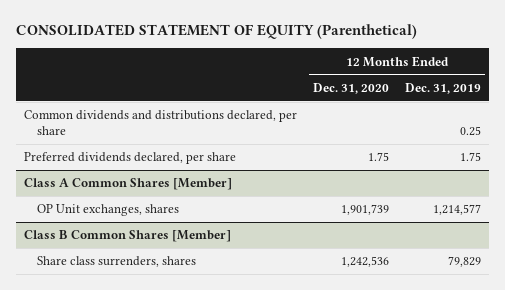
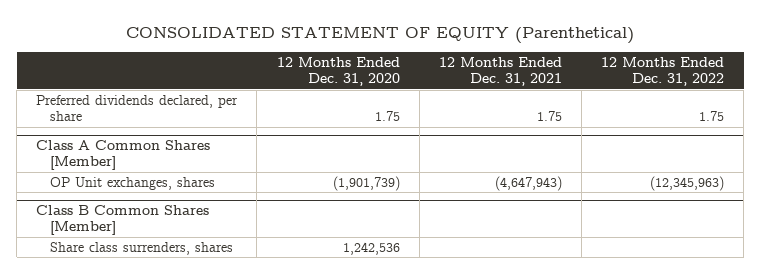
- | 12 Months Ended Dec. 31, 2020 | 12 Months Ended Dec. 31, 2019
+ | 12 Months Ended Dec. 31, 2020 | 12 Months Ended Dec. 31, 2021 | 12 Months Ended Dec. 31, 2022
- Common dividends and distributions declared, per share | | 0.25
@ Class A Common Shares [Member]
- OP Unit exchanges, shares | 1,901,739 | 1,214,577
+ OP Unit exchanges, shares | (1,901,739) | (4,647,943) | (12,345,963)

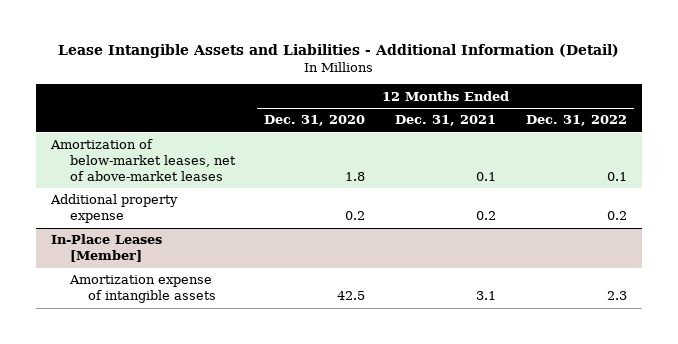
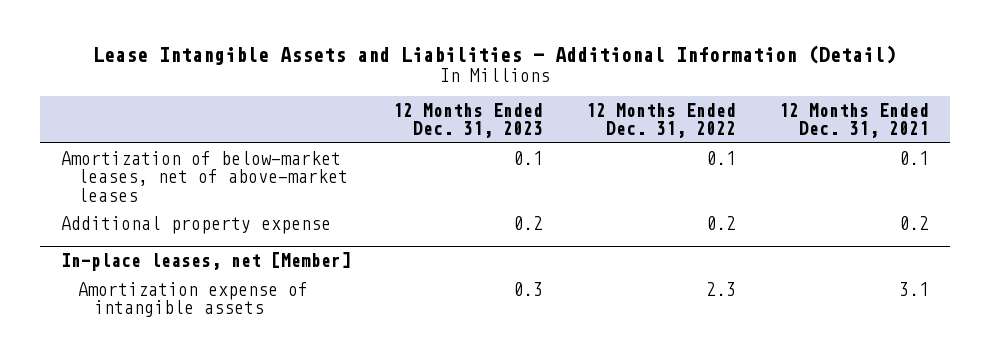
- | 12 Months Ended Dec. 31, 2020 | 12 Months Ended Dec. 31, 2021 | 12 Months Ended Dec. 31, 2022
+ | 12 Months Ended Dec. 31, 2023 | 12 Months Ended Dec. 31, 2022 | 12 Months Ended Dec. 31, 2021
- In-Place Leases [Member]
+ In-place leases, net [Member]

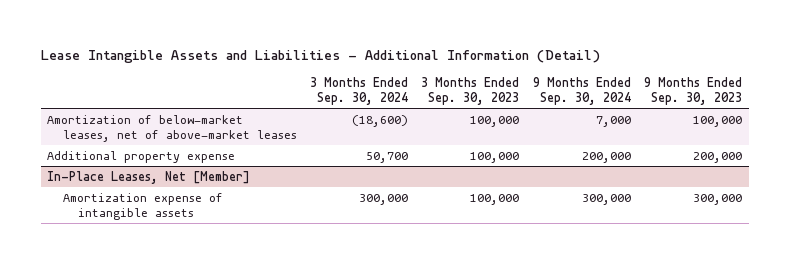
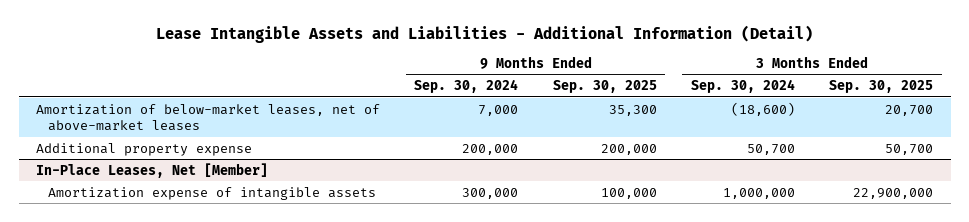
- | 3 Months Ended Sep. 30, 2024 | 3 Months Ended Sep. 30, 2023 | 9 Months Ended Sep. 30, 2024 | 9 Months Ended Sep. 30, 2023
+ | 9 Months Ended Sep. 30, 2024 | 9 Months Ended Sep. 30, 2025 | 3 Months Ended Sep. 30, 2024 | 3 Months Ended Sep. 30, 2025
@ In-Place Leases, Net [Member]
- Amortization expense of intangible assets | 300,000 | 100,000 | 300,000 | 300,000
+ Amortization expense of intangible assets | 300,000 | 100,000 | 1,000,000 | 22,900,000

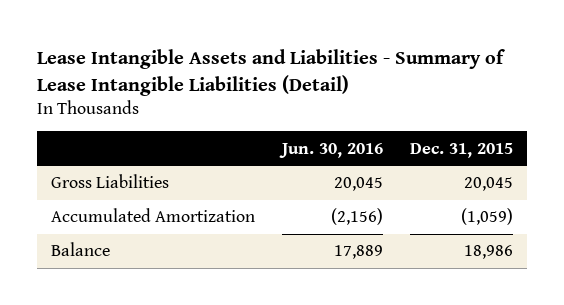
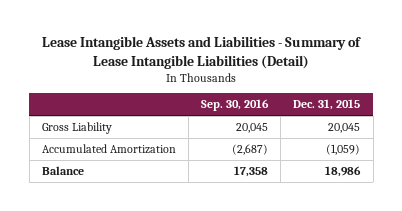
- | Jun. 30, 2016 | Dec. 31, 2015
+ | Sep. 30, 2016 | Dec. 31, 2015
- Gross Liabilities | 20,045 | 20,045
+ Gross Liability | 20,045 | 20,045

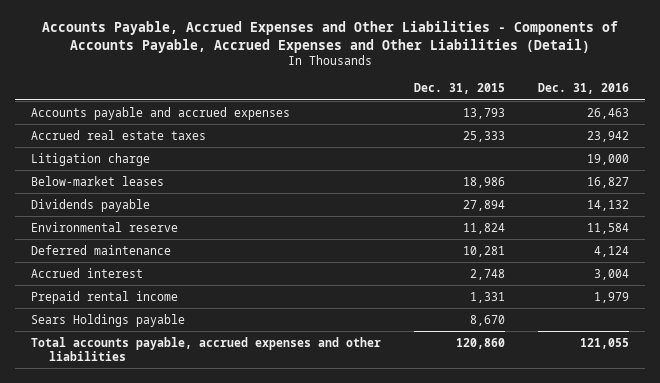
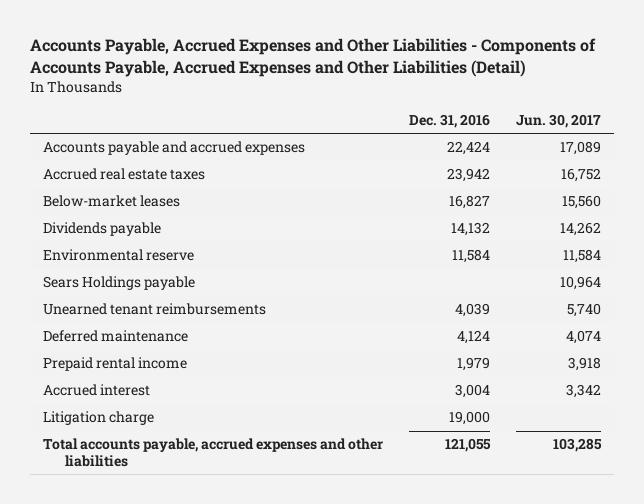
- | Dec. 31, 2015 | Dec. 31, 2016
+ | Dec. 31, 2016 | Jun. 30, 2017
- Accounts payable and accrued expenses | 13,793 | 26,463
+ Accounts payable and accrued expenses | 22,424 | 17,089
moved up: Sears Holdings payable | | 10,964
+ Unearned tenant reimbursements | 4,039 | 5,740
moved down: Accrued interest | 3,004 | 3,342
moved down: Litigation charge | 19,000 |

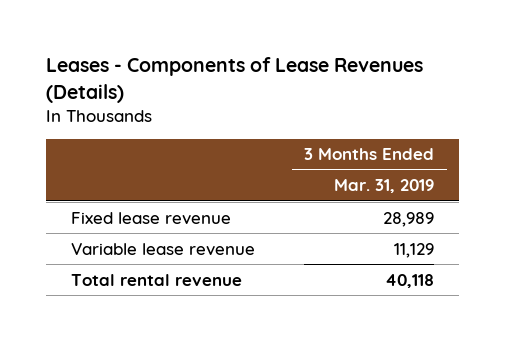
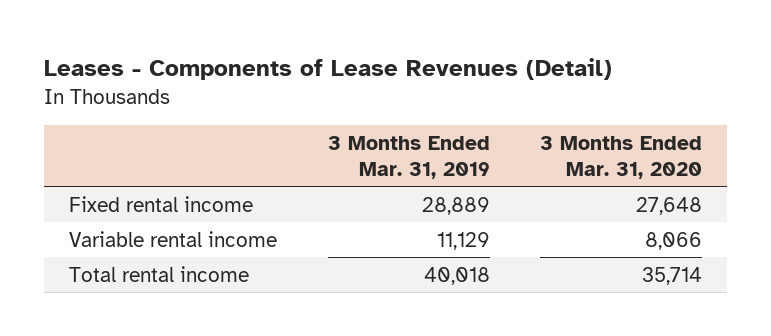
- Leases - Components of Lease Revenues (Details)
+ Leases - Components of Lease Revenues (Detail)
- | 3 Months Ended Mar. 31, 2019
+ | 3 Months Ended Mar. 31, 2019 | 3 Months Ended Mar. 31, 2020
- Fixed lease revenue | 28,989
- Variable lease revenue | 11,129
- Total rental revenue | 40,118
+ Fixed rental income | 28,889 | 27,648
+ Variable rental income | 11,129 | 8,066
+ Total rental income | 40,018 | 35,714

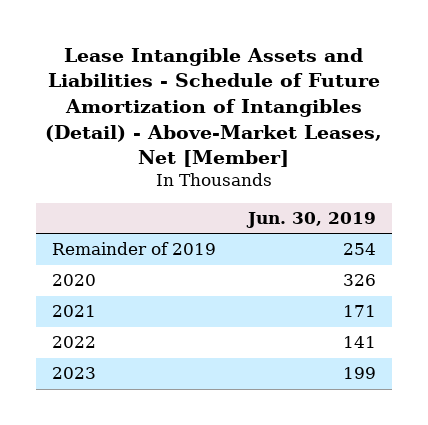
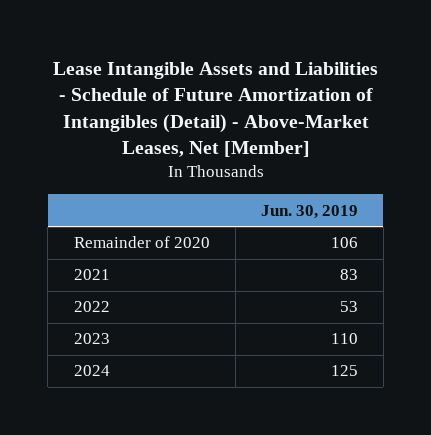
- Remainder of 2019 | 254
- 2020 | 326
- 2021 | 171
- 2022 | 141
- 2023 | 199
+ Remainder of 2020 | 106
+ 2021 | 83
+ 2022 | 53
+ 2023 | 110
+ 2024 | 125

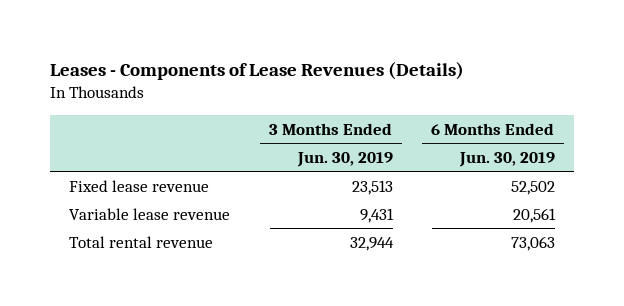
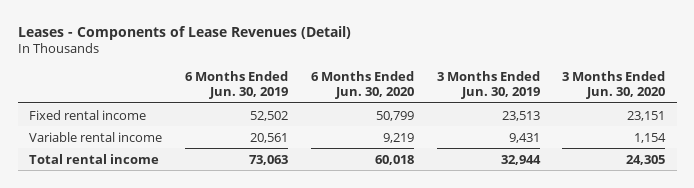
- Leases - Components of Lease Revenues (Details)
+ Leases - Components of Lease Revenues (Detail)
- | 3 Months Ended Jun. 30, 2019 | 6 Months Ended Jun. 30, 2019
+ | 6 Months Ended Jun. 30, 2019 | 6 Months Ended Jun. 30, 2020 | 3 Months Ended Jun. 30, 2019 | 3 Months Ended Jun. 30, 2020
- Fixed lease revenue | 23,513 | 52,502
- Variable lease revenue | 9,431 | 20,561
- Total rental revenue | 32,944 | 73,063
+ Fixed rental income | 52,502 | 50,799 | 23,513 | 23,151
+ Variable rental income | 20,561 | 9,219 | 9,431 | 1,154
+ Total rental income | 73,063 | 60,018 | 32,944 | 24,305

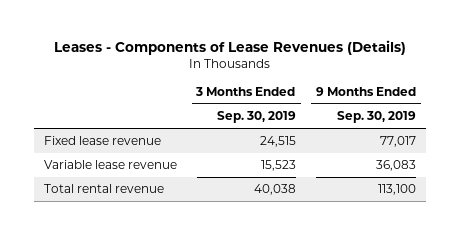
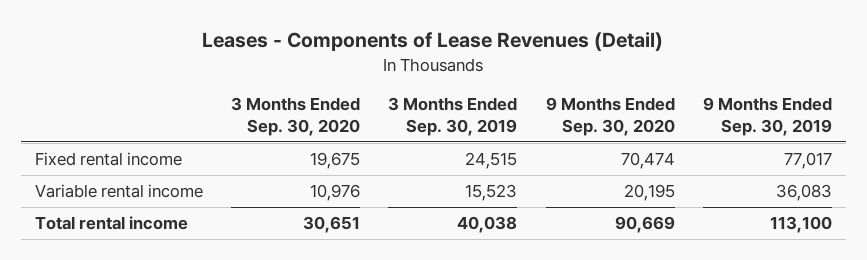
- Leases - Components of Lease Revenues (Details)
+ Leases - Components of Lease Revenues (Detail)
- | 3 Months Ended Sep. 30, 2019 | 9 Months Ended Sep. 30, 2019
+ | 3 Months Ended Sep. 30, 2020 | 3 Months Ended Sep. 30, 2019 | 9 Months Ended Sep. 30, 2020 | 9 Months Ended Sep. 30, 2019
- Fixed lease revenue | 24,515 | 77,017
- Variable lease revenue | 15,523 | 36,083
- Total rental revenue | 40,038 | 113,100
+ Fixed rental income | 19,675 | 24,515 | 70,474 | 77,017
+ Variable rental income | 10,976 | 15,523 | 20,195 | 36,083
+ Total rental income | 30,651 | 40,038 | 90,669 | 113,100

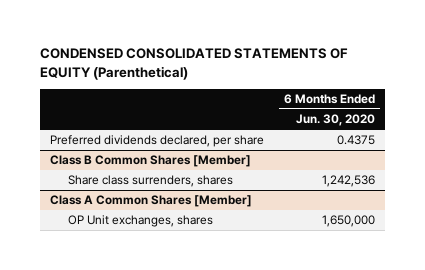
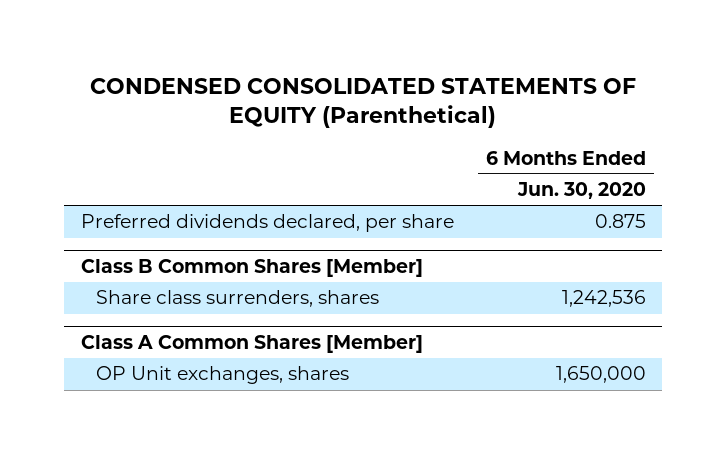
- Preferred dividends declared, per share | 0.4375
+ Preferred dividends declared, per share | 0.875

